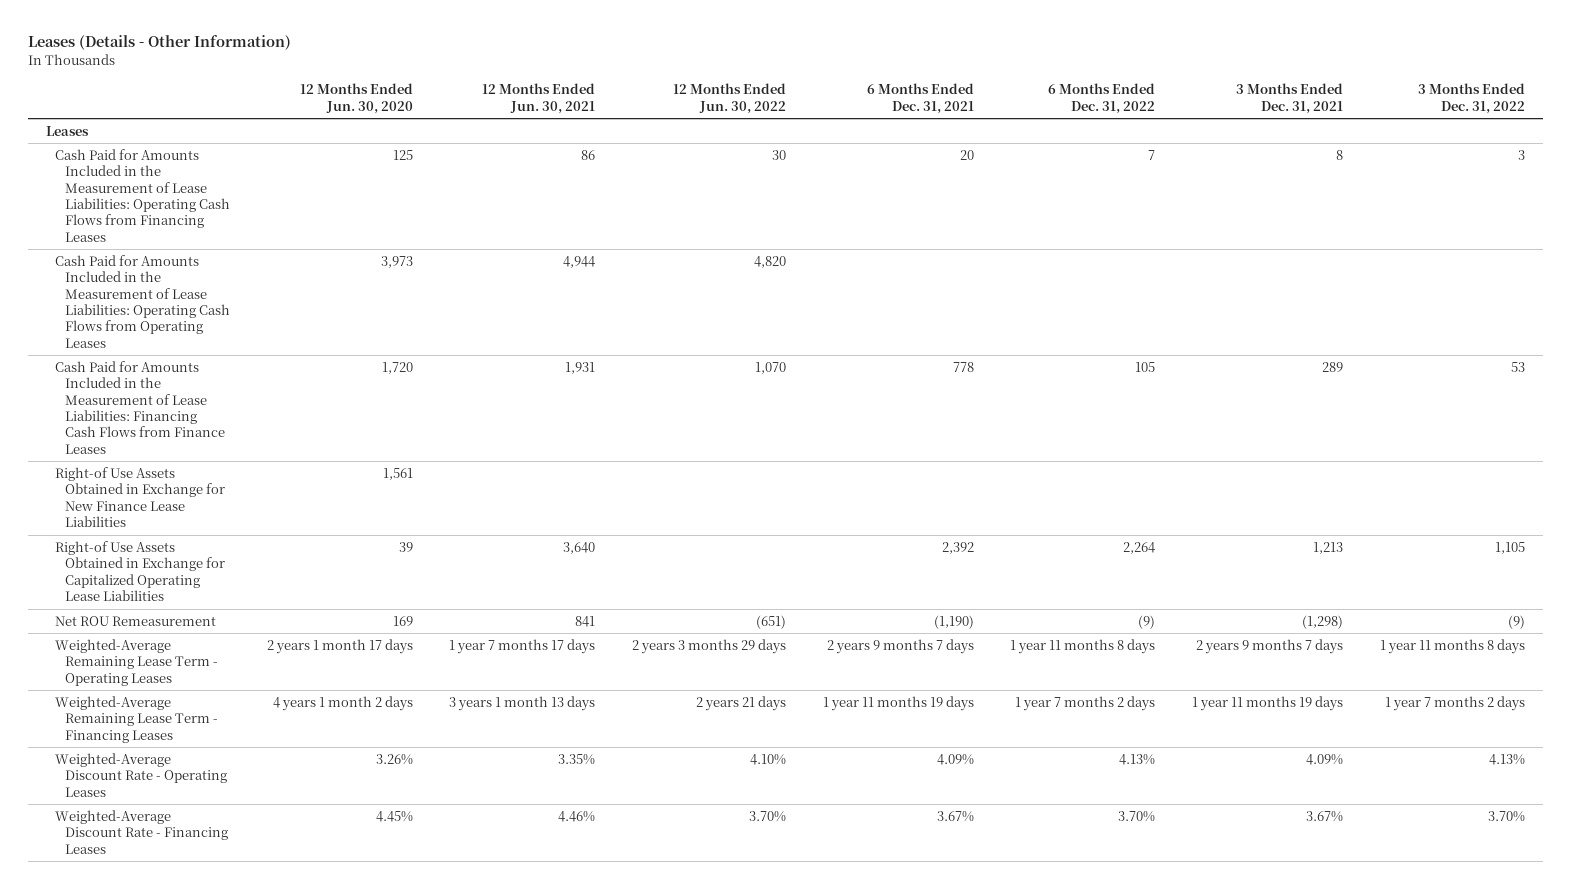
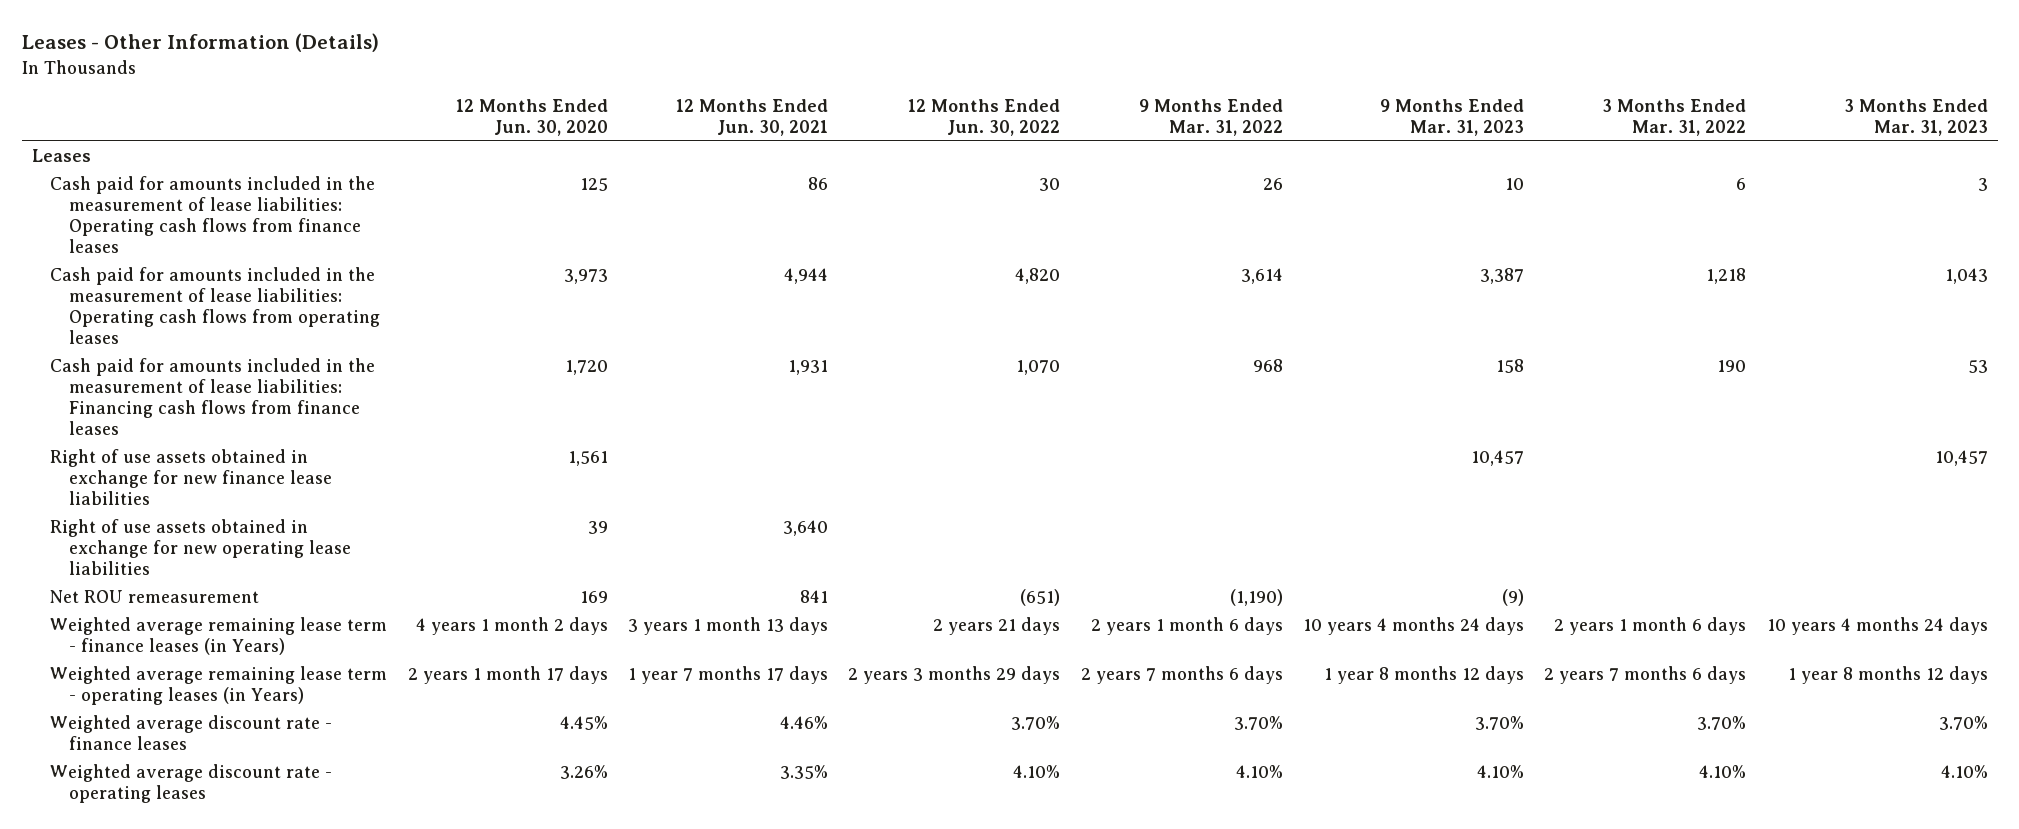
- Leases (Details - Other Information)
+ Leases - Other Information (Details)
- | 12 Months Ended Jun. 30, 2020 | 12 Months Ended Jun. 30, 2021 | 12 Months Ended Jun. 30, 2022 | 6 Months Ended Dec. 31, 2021 | 6 Months Ended Dec. 31, 2022 | 3 Months Ended Dec. 31, 2021 | 3 Months Ended Dec. 31, 2022
+ | 12 Months Ended Jun. 30, 2020 | 12 Months Ended Jun. 30, 2021 | 12 Months Ended Jun. 30, 2022 | 9 Months Ended Mar. 31, 2022 | 9 Months Ended Mar. 31, 2023 | 3 Months Ended Mar. 31, 2022 | 3 Months Ended Mar. 31, 2023
- Cash Paid for Amounts Included in the Measurement of Lease Liabilities: Operating Cash Flows from Financing Leases | 125 | 86 | 30 | 20 | 7 | 8 | 3
- Cash Paid for Amounts Included in the Measurement of Lease Liabilities: Operating Cash Flows from Operating Leases | 3,973 | 4,944 | 4,820 | | | |
- Cash Paid for Amounts Included in the Measurement of Lease Liabilities: Financing Cash Flows from Finance Leases | 1,720 | 1,931 | 1,070 | 778 | 105 | 289 | 53
- Right-of Use Assets Obtained in Exchange for New Finance Lease Liabilities | 1,561 | | | | | |
- Right-of Use Assets Obtained in Exchange for Capitalized Operating Lease Liabilities | 39 | 3,640 | | 2,392 | 2,264 | 1,213 | 1,105
- Net ROU Remeasurement | 169 | 841 | (651) | (1,190) | (9) | (1,298) | (9)
- Weighted-Average Remaining Lease Term - Operating Leases | 2 years 1 month 17 days | 1 year 7 months 17 days | 2 years 3 months 29 days | 2 years 9 months 7 days | 1 year 11 months 8 days | 2 years 9 months 7 days | 1 year 11 months 8 days
- Weighted-Average Remaining Lease Term - Financing Leases | 4 years 1 month 2 days | 3 years 1 month 13 days | 2 years 21 days | 1 year 11 months 19 days | 1 year 7 months 2 days | 1 year 11 months 19 days | 1 year 7 months 2 days
- Weighted-Average Discount Rate - Operating Leases | 3.26% | 3.35% | 4.10% | 4.09% | 4.13% | 4.09% | 4.13%
- Weighted-Average Discount Rate - Financing Leases | 4.45% | 4.46% | 3.70% | 3.67% | 3.70% | 3.67% | 3.70%
+ Cash paid for amounts included in the measurement of lease liabilities: Operating cash flows from finance leases | 125 | 86 | 30 | 26 | 10 | 6 | 3
+ Cash paid for amounts included in the measurement of lease liabilities: Operating cash flows from operating leases | 3,973 | 4,944 | 4,820 | 3,614 | 3,387 | 1,218 | 1,043
+ Cash paid for amounts included in the measurement of lease liabilities: Financing cash flows from finance leases | 1,720 | 1,931 | 1,070 | 968 | 158 | 190 | 53
+ Right of use assets obtained in exchange for new finance lease liabilities | 1,561 | | | | 10,457 | | 10,457
+ Right of use assets obtained in exchange for new operating lease liabilities | 39 | 3,640 | | | | |
+ Net ROU remeasurement | 169 | 841 | (651) | (1,190) | (9) | |
+ Weighted average remaining lease term - finance leases (in Years) | 4 years 1 month 2 days | 3 years 1 month 13 days | 2 years 21 days | 2 years 1 month 6 days | 10 years 4 months 24 days | 2 years 1 month 6 days | 10 years 4 months 24 days
+ Weighted average remaining lease term - operating leases (in Years) | 2 years 1 month 17 days | 1 year 7 months 17 days | 2 years 3 months 29 days | 2 years 7 months 6 days | 1 year 8 months 12 days | 2 years 7 months 6 days | 1 year 8 months 12 days
+ Weighted average discount rate - finance leases | 4.45% | 4.46% | 3.70% | 3.70% | 3.70% | 3.70% | 3.70%
+ Weighted average discount rate - operating leases | 3.26% | 3.35% | 4.10% | 4.10% | 4.10% | 4.10% | 4.10%

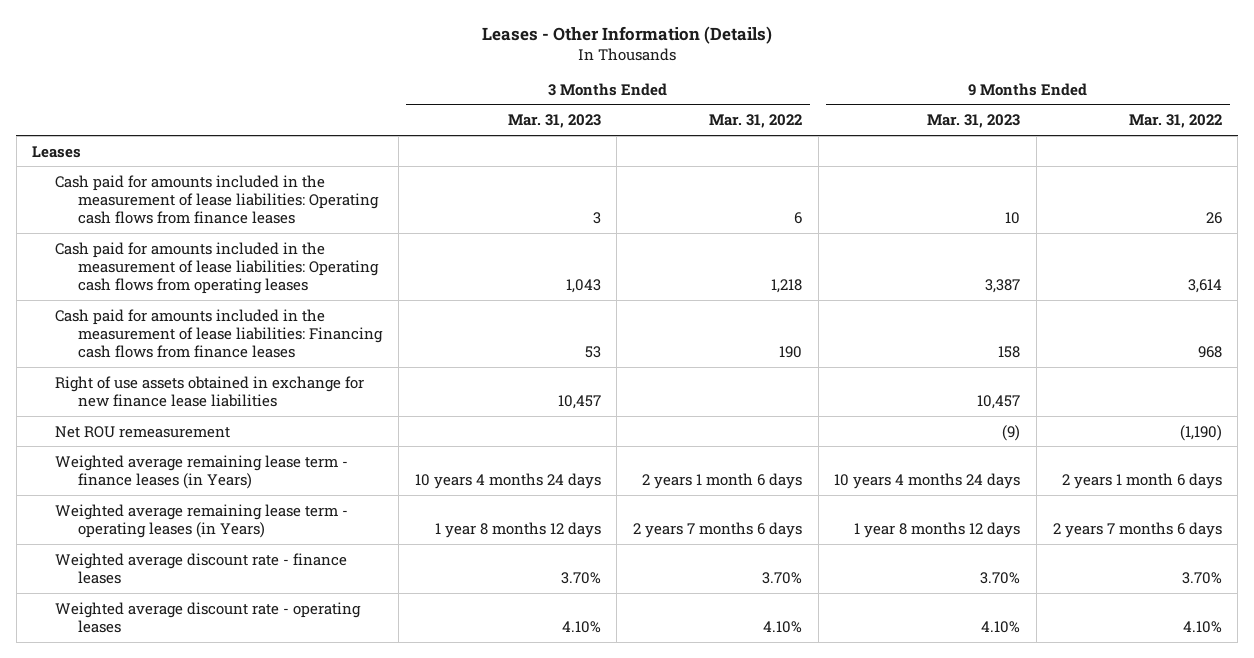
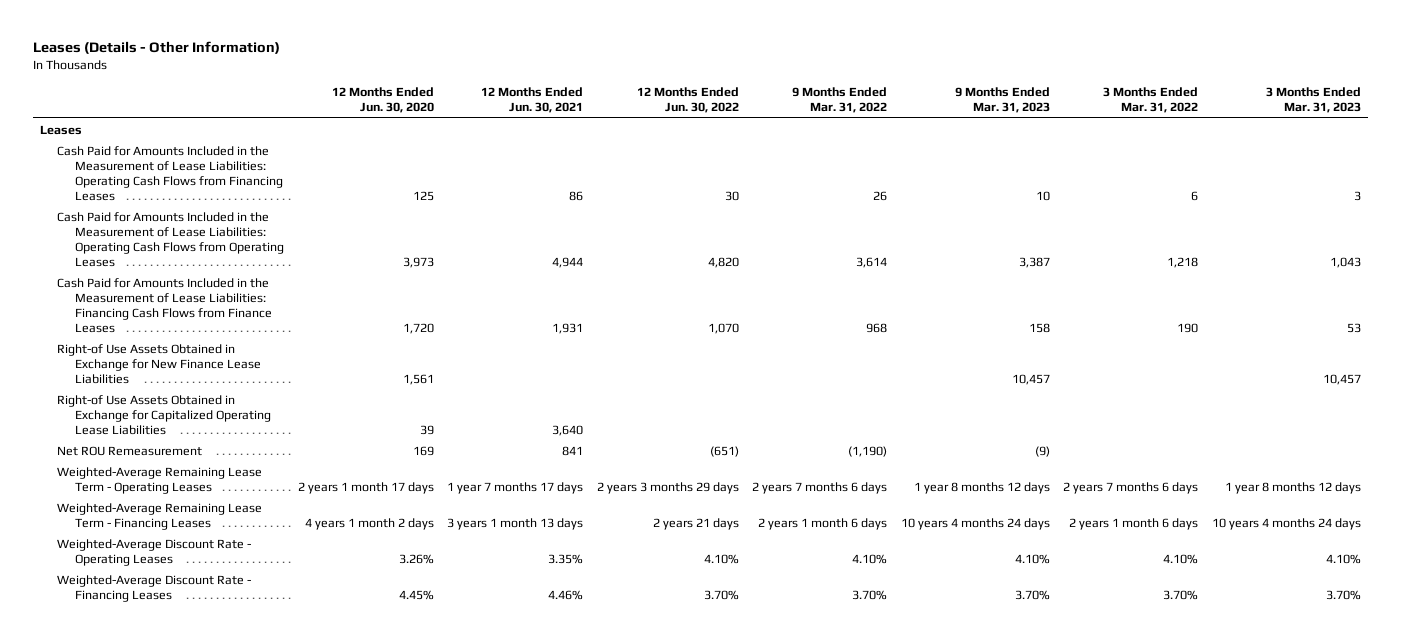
- Leases - Other Information (Details)
+ Leases (Details - Other Information)
- | 3 Months Ended Mar. 31, 2023 | 3 Months Ended Mar. 31, 2022 | 9 Months Ended Mar. 31, 2023 | 9 Months Ended Mar. 31, 2022
+ | 12 Months Ended Jun. 30, 2020 | 12 Months Ended Jun. 30, 2021 | 12 Months Ended Jun. 30, 2022 | 9 Months Ended Mar. 31, 2022 | 9 Months Ended Mar. 31, 2023 | 3 Months Ended Mar. 31, 2022 | 3 Months Ended Mar. 31, 2023
- Cash paid for amounts included in the measurement of lease liabilities: Operating cash flows from finance leases | 3 | 6 | 10 | 26
- Cash paid for amounts included in the measurement of lease liabilities: Operating cash flows from operating leases | 1,043 | 1,218 | 3,387 | 3,614
- Cash paid for amounts included in the measurement of lease liabilities: Financing cash flows from finance leases | 53 | 190 | 158 | 968
- Right of use assets obtained in exchange for new finance lease liabilities | 10,457 | | 10,457 |
- Net ROU remeasurement | | | (9) | (1,190)
- Weighted average remaining lease term - finance leases (in Years) | 10 years 4 months 24 days | 2 years 1 month 6 days | 10 years 4 months 24 days | 2 years 1 month 6 days
- Weighted average remaining lease term - operating leases (in Years) | 1 year 8 months 12 days | 2 years 7 months 6 days | 1 year 8 months 12 days | 2 years 7 months 6 days
- Weighted average discount rate - finance leases | 3.70% | 3.70% | 3.70% | 3.70%
- Weighted average discount rate - operating leases | 4.10% | 4.10% | 4.10% | 4.10%
+ Cash Paid for Amounts Included in the Measurement of Lease Liabilities: Operating Cash Flows from Financing Leases | 125 | 86 | 30 | 26 | 10 | 6 | 3
+ Cash Paid for Amounts Included in the Measurement of Lease Liabilities: Operating Cash Flows from Operating Leases | 3,973 | 4,944 | 4,820 | 3,614 | 3,387 | 1,218 | 1,043
+ Cash Paid for Amounts Included in the Measurement of Lease Liabilities: Financing Cash Flows from Finance Leases | 1,720 | 1,931 | 1,070 | 968 | 158 | 190 | 53
+ Right-of Use Assets Obtained in Exchange for New Finance Lease Liabilities | 1,561 | | | | 10,457 | | 10,457
+ Right-of Use Assets Obtained in Exchange for Capitalized Operating Lease Liabilities | 39 | 3,640 | | | | |
+ Net ROU Remeasurement | 169 | 841 | (651) | (1,190) | (9) | |
+ Weighted-Average Remaining Lease Term - Operating Leases | 2 years 1 month 17 days | 1 year 7 months 17 days | 2 years 3 months 29 days | 2 years 7 months 6 days | 1 year 8 months 12 days | 2 years 7 months 6 days | 1 year 8 months 12 days
+ Weighted-Average Remaining Lease Term - Financing Leases | 4 years 1 month 2 days | 3 years 1 month 13 days | 2 years 21 days | 2 years 1 month 6 days | 10 years 4 months 24 days | 2 years 1 month 6 days | 10 years 4 months 24 days
+ Weighted-Average Discount Rate - Operating Leases | 3.26% | 3.35% | 4.10% | 4.10% | 4.10% | 4.10% | 4.10%
+ Weighted-Average Discount Rate - Financing Leases | 4.45% | 4.46% | 3.70% | 3.70% | 3.70% | 3.70% | 3.70%

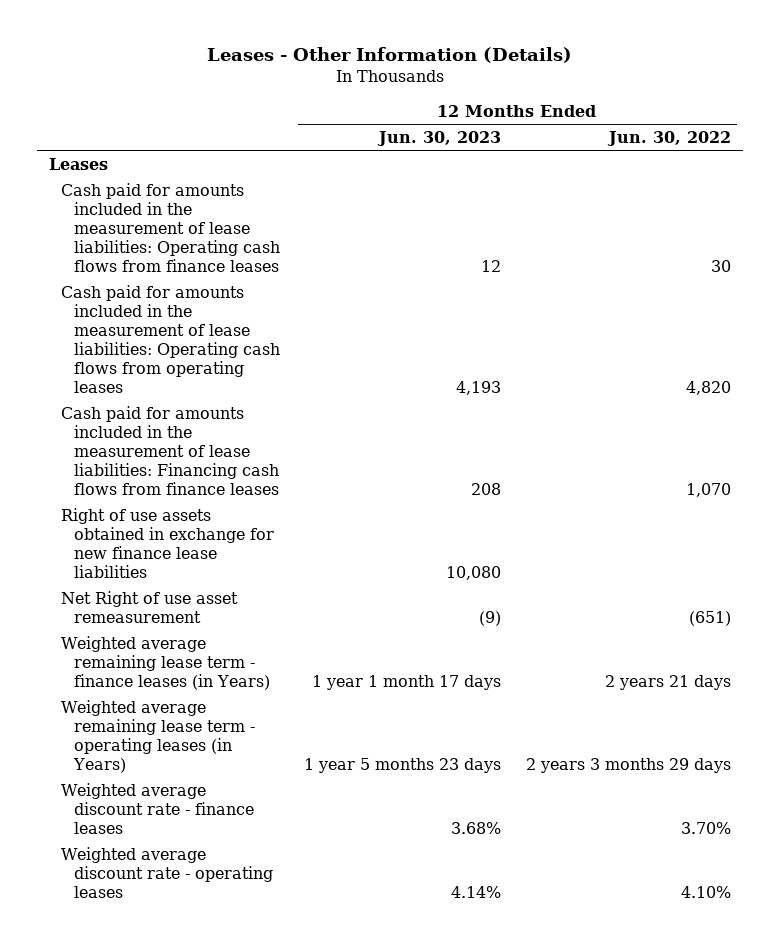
- Leases (Details - Other Information)
+ Leases - Other Information (Details)
- | 12 Months Ended Jun. 30, 2020 | 12 Months Ended Jun. 30, 2021 | 12 Months Ended Jun. 30, 2022 | 9 Months Ended Mar. 31, 2022 | 9 Months Ended Mar. 31, 2023 | 3 Months Ended Mar. 31, 2022 | 3 Months Ended Mar. 31, 2023
+ | 12 Months Ended Jun. 30, 2023 | 12 Months Ended Jun. 30, 2022
- Cash Paid for Amounts Included in the Measurement of Lease Liabilities: Operating Cash Flows from Financing Leases | 125 | 86 | 30 | 26 | 10 | 6 | 3
- Cash Paid for Amounts Included in the Measurement of Lease Liabilities: Operating Cash Flows from Operating Leases | 3,973 | 4,944 | 4,820 | 3,614 | 3,387 | 1,218 | 1,043
- Cash Paid for Amounts Included in the Measurement of Lease Liabilities: Financing Cash Flows from Finance Leases | 1,720 | 1,931 | 1,070 | 968 | 158 | 190 | 53
- Right-of Use Assets Obtained in Exchange for New Finance Lease Liabilities | 1,561 | | | | 10,457 | | 10,457
- Right-of Use Assets Obtained in Exchange for Capitalized Operating Lease Liabilities | 39 | 3,640 | | | | |
- Net ROU Remeasurement | 169 | 841 | (651) | (1,190) | (9) | |
- Weighted-Average Remaining Lease Term - Operating Leases | 2 years 1 month 17 days | 1 year 7 months 17 days | 2 years 3 months 29 days | 2 years 7 months 6 days | 1 year 8 months 12 days | 2 years 7 months 6 days | 1 year 8 months 12 days
- Weighted-Average Remaining Lease Term - Financing Leases | 4 years 1 month 2 days | 3 years 1 month 13 days | 2 years 21 days | 2 years 1 month 6 days | 10 years 4 months 24 days | 2 years 1 month 6 days | 10 years 4 months 24 days
- Weighted-Average Discount Rate - Operating Leases | 3.26% | 3.35% | 4.10% | 4.10% | 4.10% | 4.10% | 4.10%
- Weighted-Average Discount Rate - Financing Leases | 4.45% | 4.46% | 3.70% | 3.70% | 3.70% | 3.70% | 3.70%
+ Cash paid for amounts included in the measurement of lease liabilities: Operating cash flows from finance leases | 12 | 30
+ Cash paid for amounts included in the measurement of lease liabilities: Operating cash flows from operating leases | 4,193 | 4,820
+ Cash paid for amounts included in the measurement of lease liabilities: Financing cash flows from finance leases | 208 | 1,070
+ Right of use assets obtained in exchange for new finance lease liabilities | 10,080 |
+ Net Right of use asset remeasurement | (9) | (651)
+ Weighted average remaining lease term - finance leases (in Years) | 1 year 1 month 17 days | 2 years 21 days
+ Weighted average remaining lease term - operating leases (in Years) | 1 year 5 months 23 days | 2 years 3 months 29 days
+ Weighted average discount rate - finance leases | 3.68% | 3.70%
+ Weighted average discount rate - operating leases | 4.14% | 4.10%

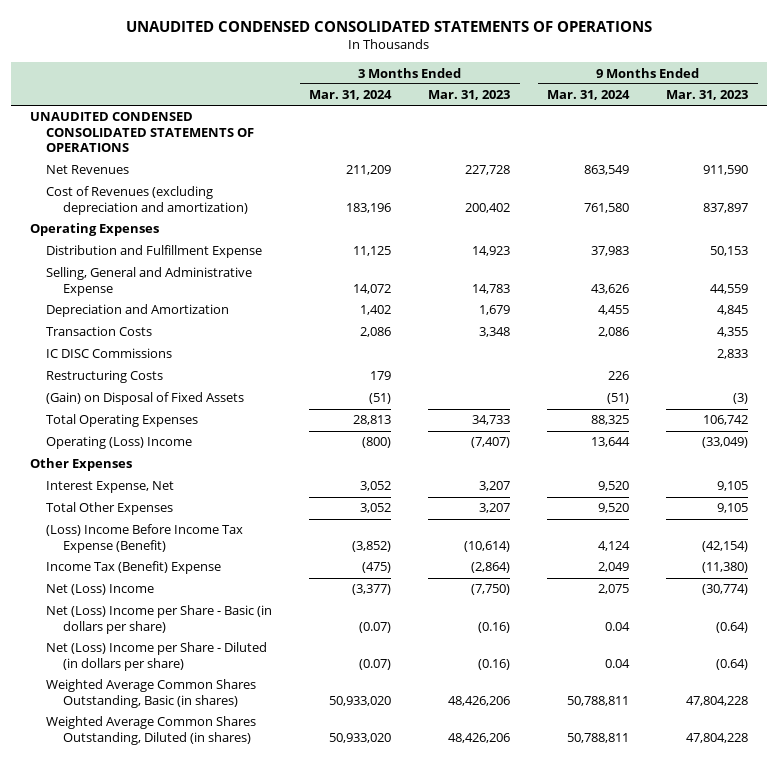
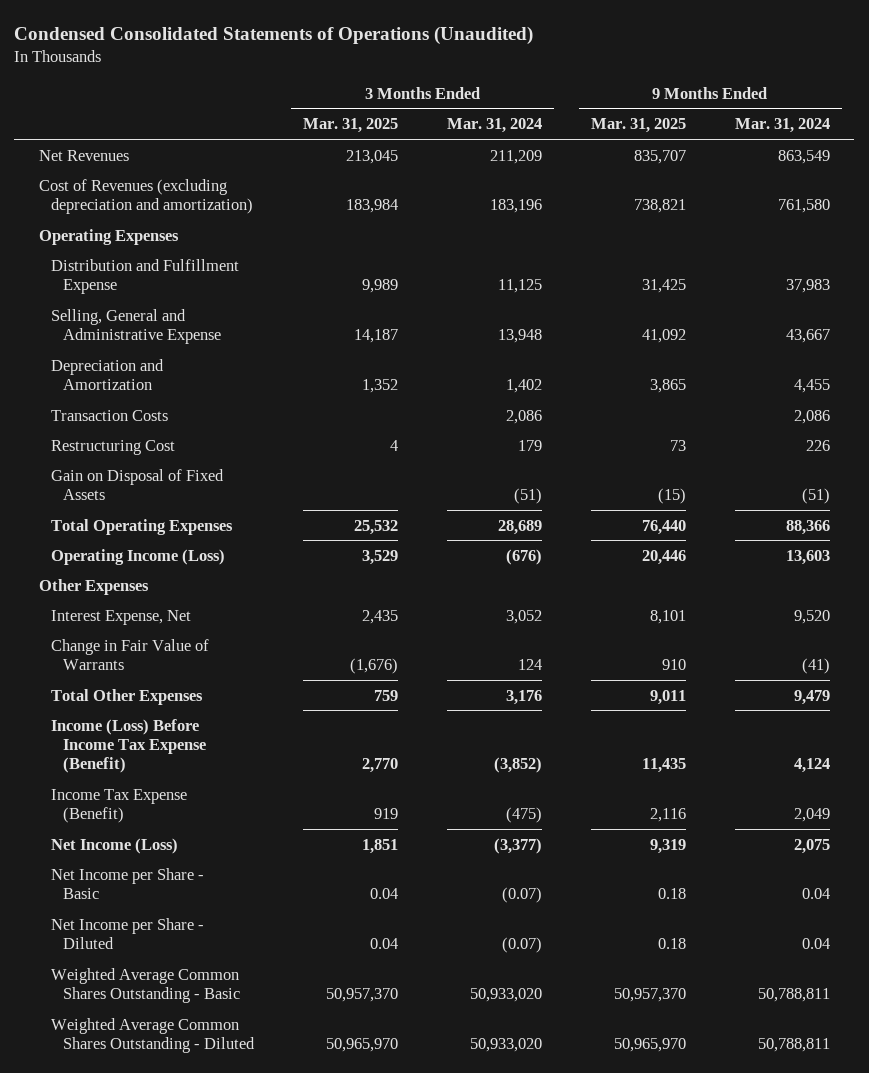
- UNAUDITED CONDENSED CONSOLIDATED STATEMENTS OF OPERATIONS
+ Condensed Consolidated Statements of Operations (Unaudited)
- | 3 Months Ended Mar. 31, 2024 | 3 Months Ended Mar. 31, 2023 | 9 Months Ended Mar. 31, 2024 | 9 Months Ended Mar. 31, 2023
+ | 3 Months Ended Mar. 31, 2025 | 3 Months Ended Mar. 31, 2024 | 9 Months Ended Mar. 31, 2025 | 9 Months Ended Mar. 31, 2024
- UNAUDITED CONDENSED CONSOLIDATED STATEMENTS OF OPERATIONS
- Selling, General and Administrative Expense | 14,072 | 14,783 | 43,626 | 44,559
+ Selling, General and Administrative Expense | 14,187 | 13,948 | 41,092 | 43,667
- IC DISC Commissions | | | | 2,833
- Restructuring Costs | 179 | | 226 |
- (Gain) on Disposal of Fixed Assets | (51) | | (51) | (3)
- Total Operating Expenses | 28,813 | 34,733 | 88,325 | 106,742
- Operating (Loss) Income | (800) | (7,407) | 13,644 | (33,049)
+ Restructuring Cost | 4 | 179 | 73 | 226
+ Gain on Disposal of Fixed Assets | | (51) | (15) | (51)
+ Total Operating Expenses | 25,532 | 28,689 | 76,440 | 88,366
+ Operating Income (Loss) | 3,529 | (676) | 20,446 | 13,603
- Total Other Expenses | 3,052 | 3,207 | 9,520 | 9,105
- (Loss) Income Before Income Tax Expense (Benefit) | (3,852) | (10,614) | 4,124 | (42,154)
- Income Tax (Benefit) Expense | (475) | (2,864) | 2,049 | (11,380)
- Net (Loss) Income | (3,377) | (7,750) | 2,075 | (30,774)
- Net (Loss) Income per Share - Basic (in dollars per share) | (0.07) | (0.16) | 0.04 | (0.64)
- Net (Loss) Income per Share - Diluted (in dollars per share) | (0.07) | (0.16) | 0.04 | (0.64)
- Weighted Average Common Shares Outstanding, Basic (in shares) | 50,933,020 | 48,426,206 | 50,788,811 | 47,804,228
- Weighted Average Common Shares Outstanding, Diluted (in shares) | 50,933,020 | 48,426,206 | 50,788,811 | 47,804,228
+ Change in Fair Value of Warrants | (1,676) | 124 | 910 | (41)
+ Total Other Expenses | 759 | 3,176 | 9,011 | 9,479
+ Income (Loss) Before Income Tax Expense (Benefit) | 2,770 | (3,852) | 11,435 | 4,124
+ Income Tax Expense (Benefit) | 919 | (475) | 2,116 | 2,049
+ Net Income (Loss) | 1,851 | (3,377) | 9,319 | 2,075
+ Net Income per Share - Basic | 0.04 | (0.07) | 0.18 | 0.04
+ Net Income per Share - Diluted | 0.04 | (0.07) | 0.18 | 0.04
+ Weighted Average Common Shares Outstanding - Basic | 50,957,370 | 50,933,020 | 50,957,370 | 50,788,811
+ Weighted Average Common Shares Outstanding - Diluted | 50,965,970 | 50,933,020 | 50,965,970 | 50,788,811

